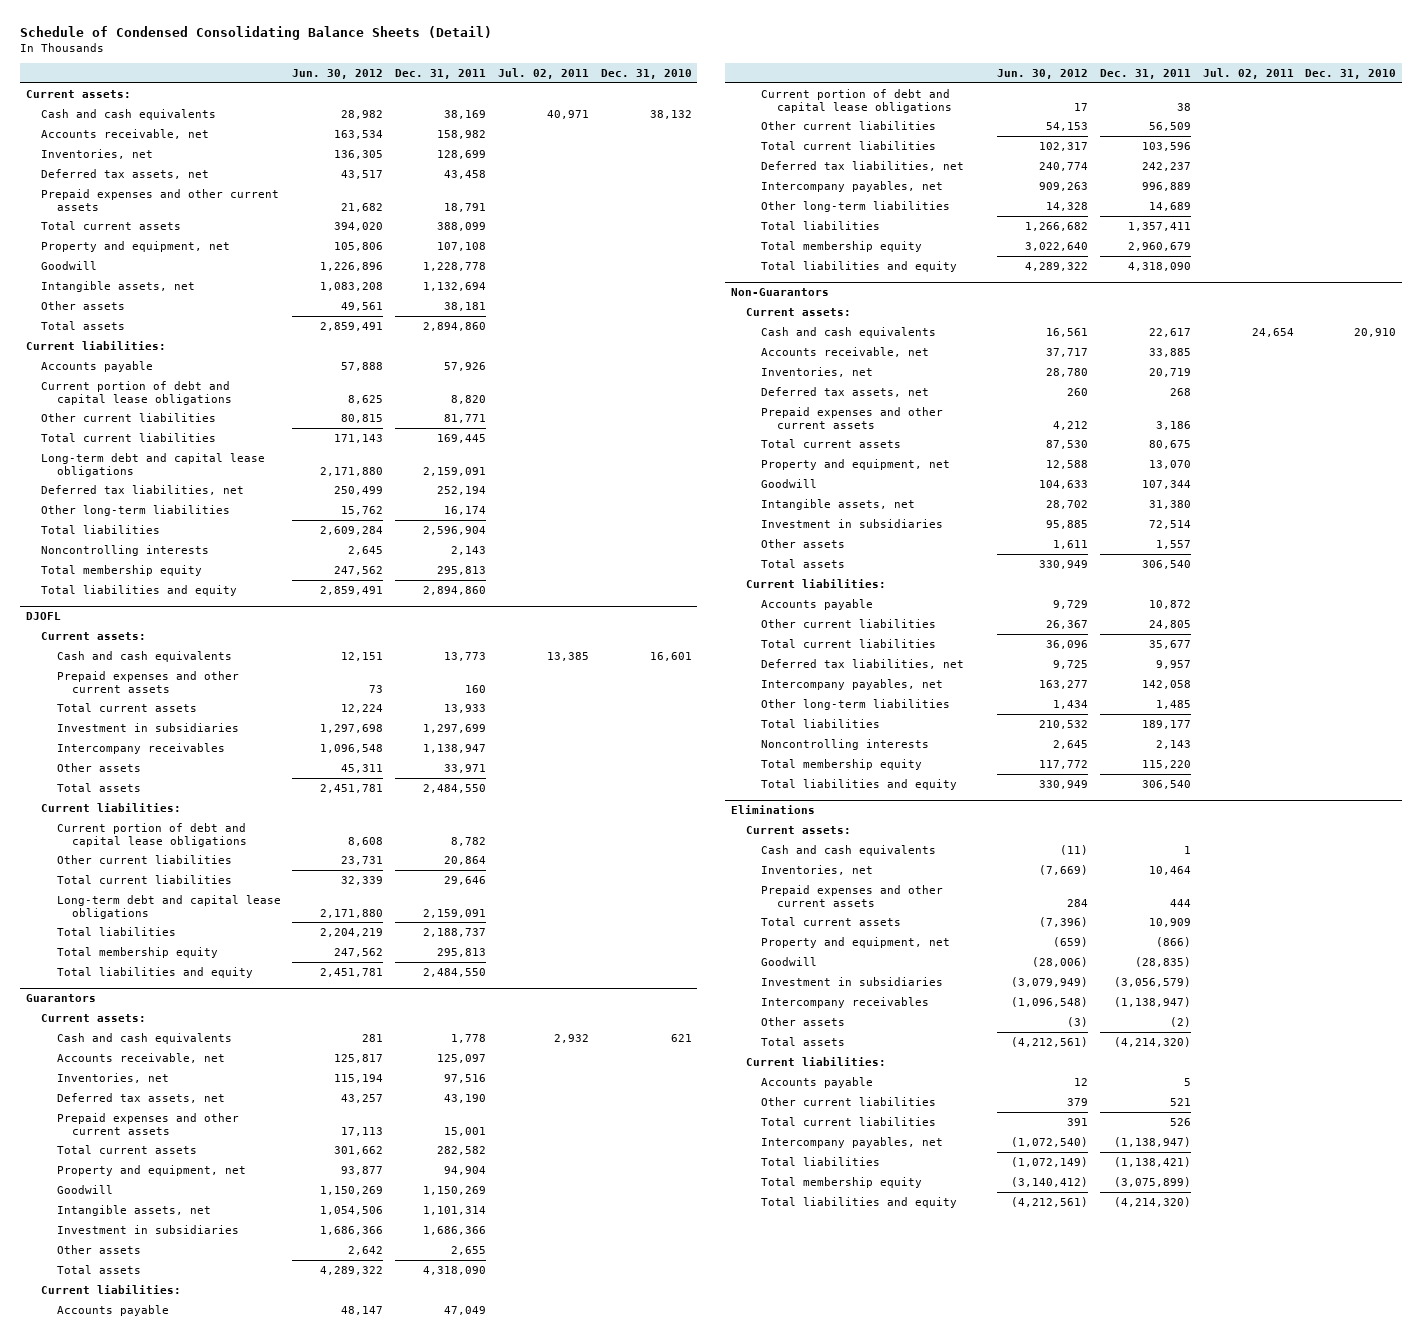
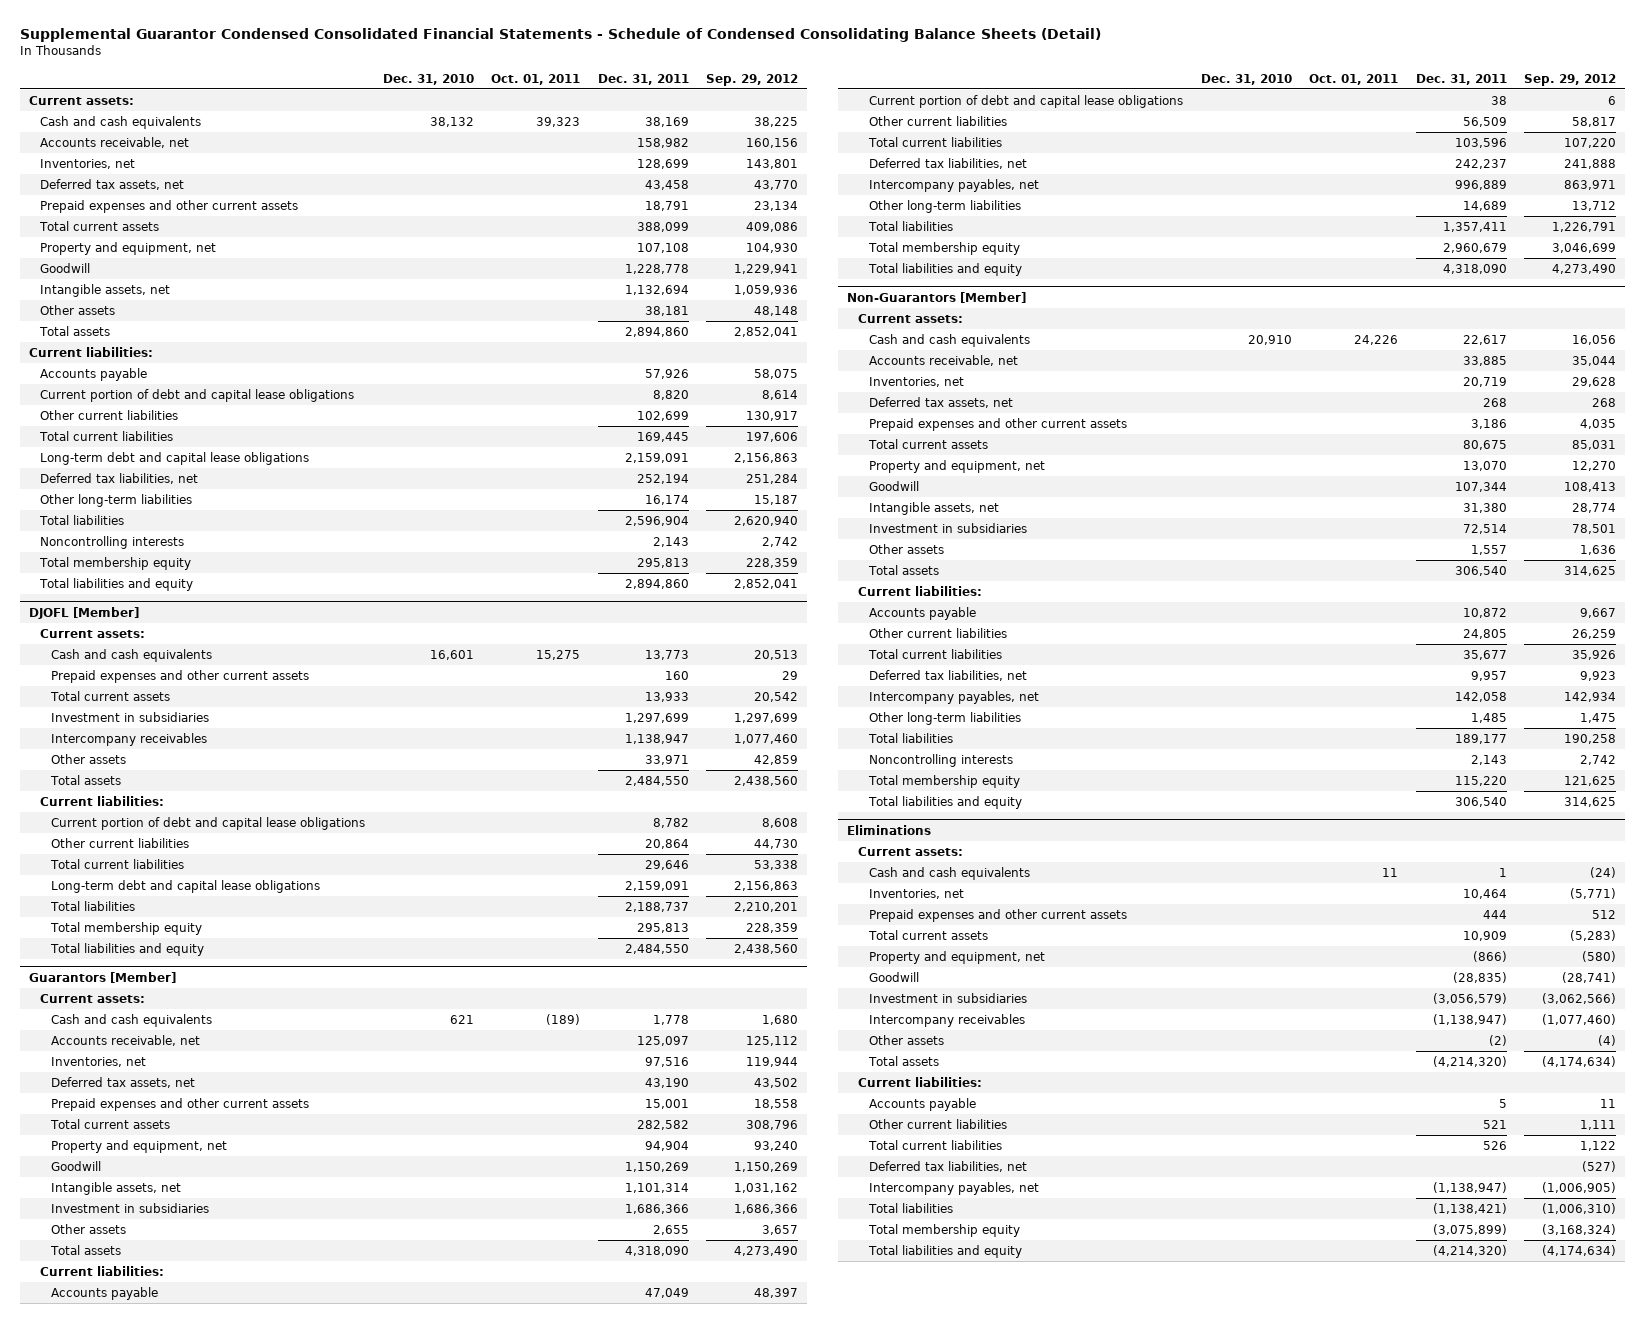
- Schedule of Condensed Consolidating Balance Sheets (Detail)
+ Supplemental Guarantor Condensed Consolidated Financial Statements - Schedule of Condensed Consolidating Balance Sheets (Detail)
- | Jun. 30, 2012 | Dec. 31, 2011 | Jul. 02, 2011 | Dec. 31, 2010
+ | Dec. 31, 2010 | Oct. 01, 2011 | Dec. 31, 2011 | Sep. 29, 2012
- Other current liabilities | 80,815 | 81,771 | |
+ Other current liabilities | | | 102,699 | 130,917
- DJOFL
+ DJOFL [Member]
- Guarantors
+ Guarantors [Member]
- Non-Guarantors
+ Non-Guarantors [Member]
@ Eliminations
+ Deferred tax liabilities, net | | | | (527)

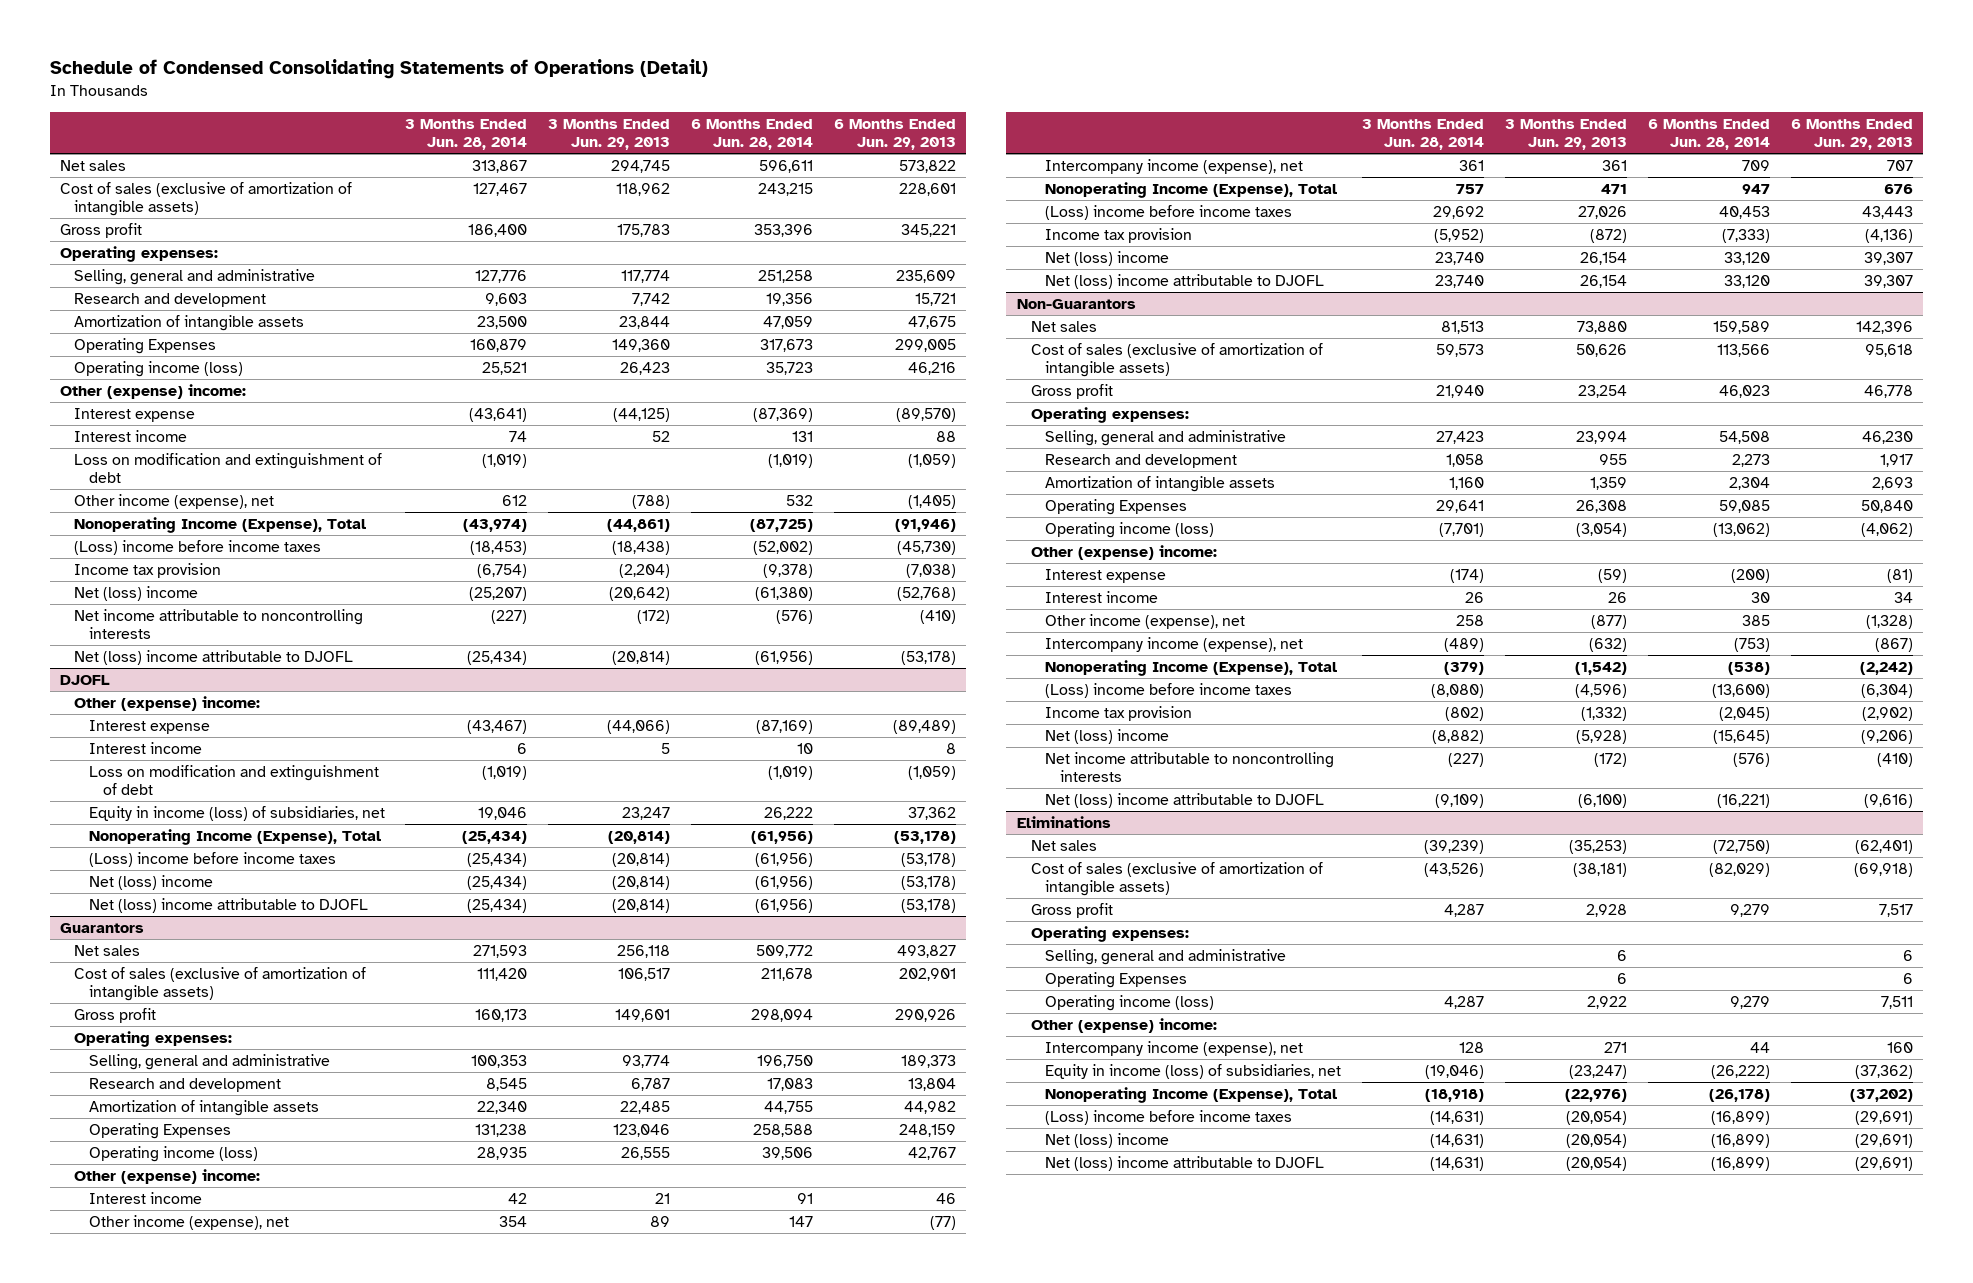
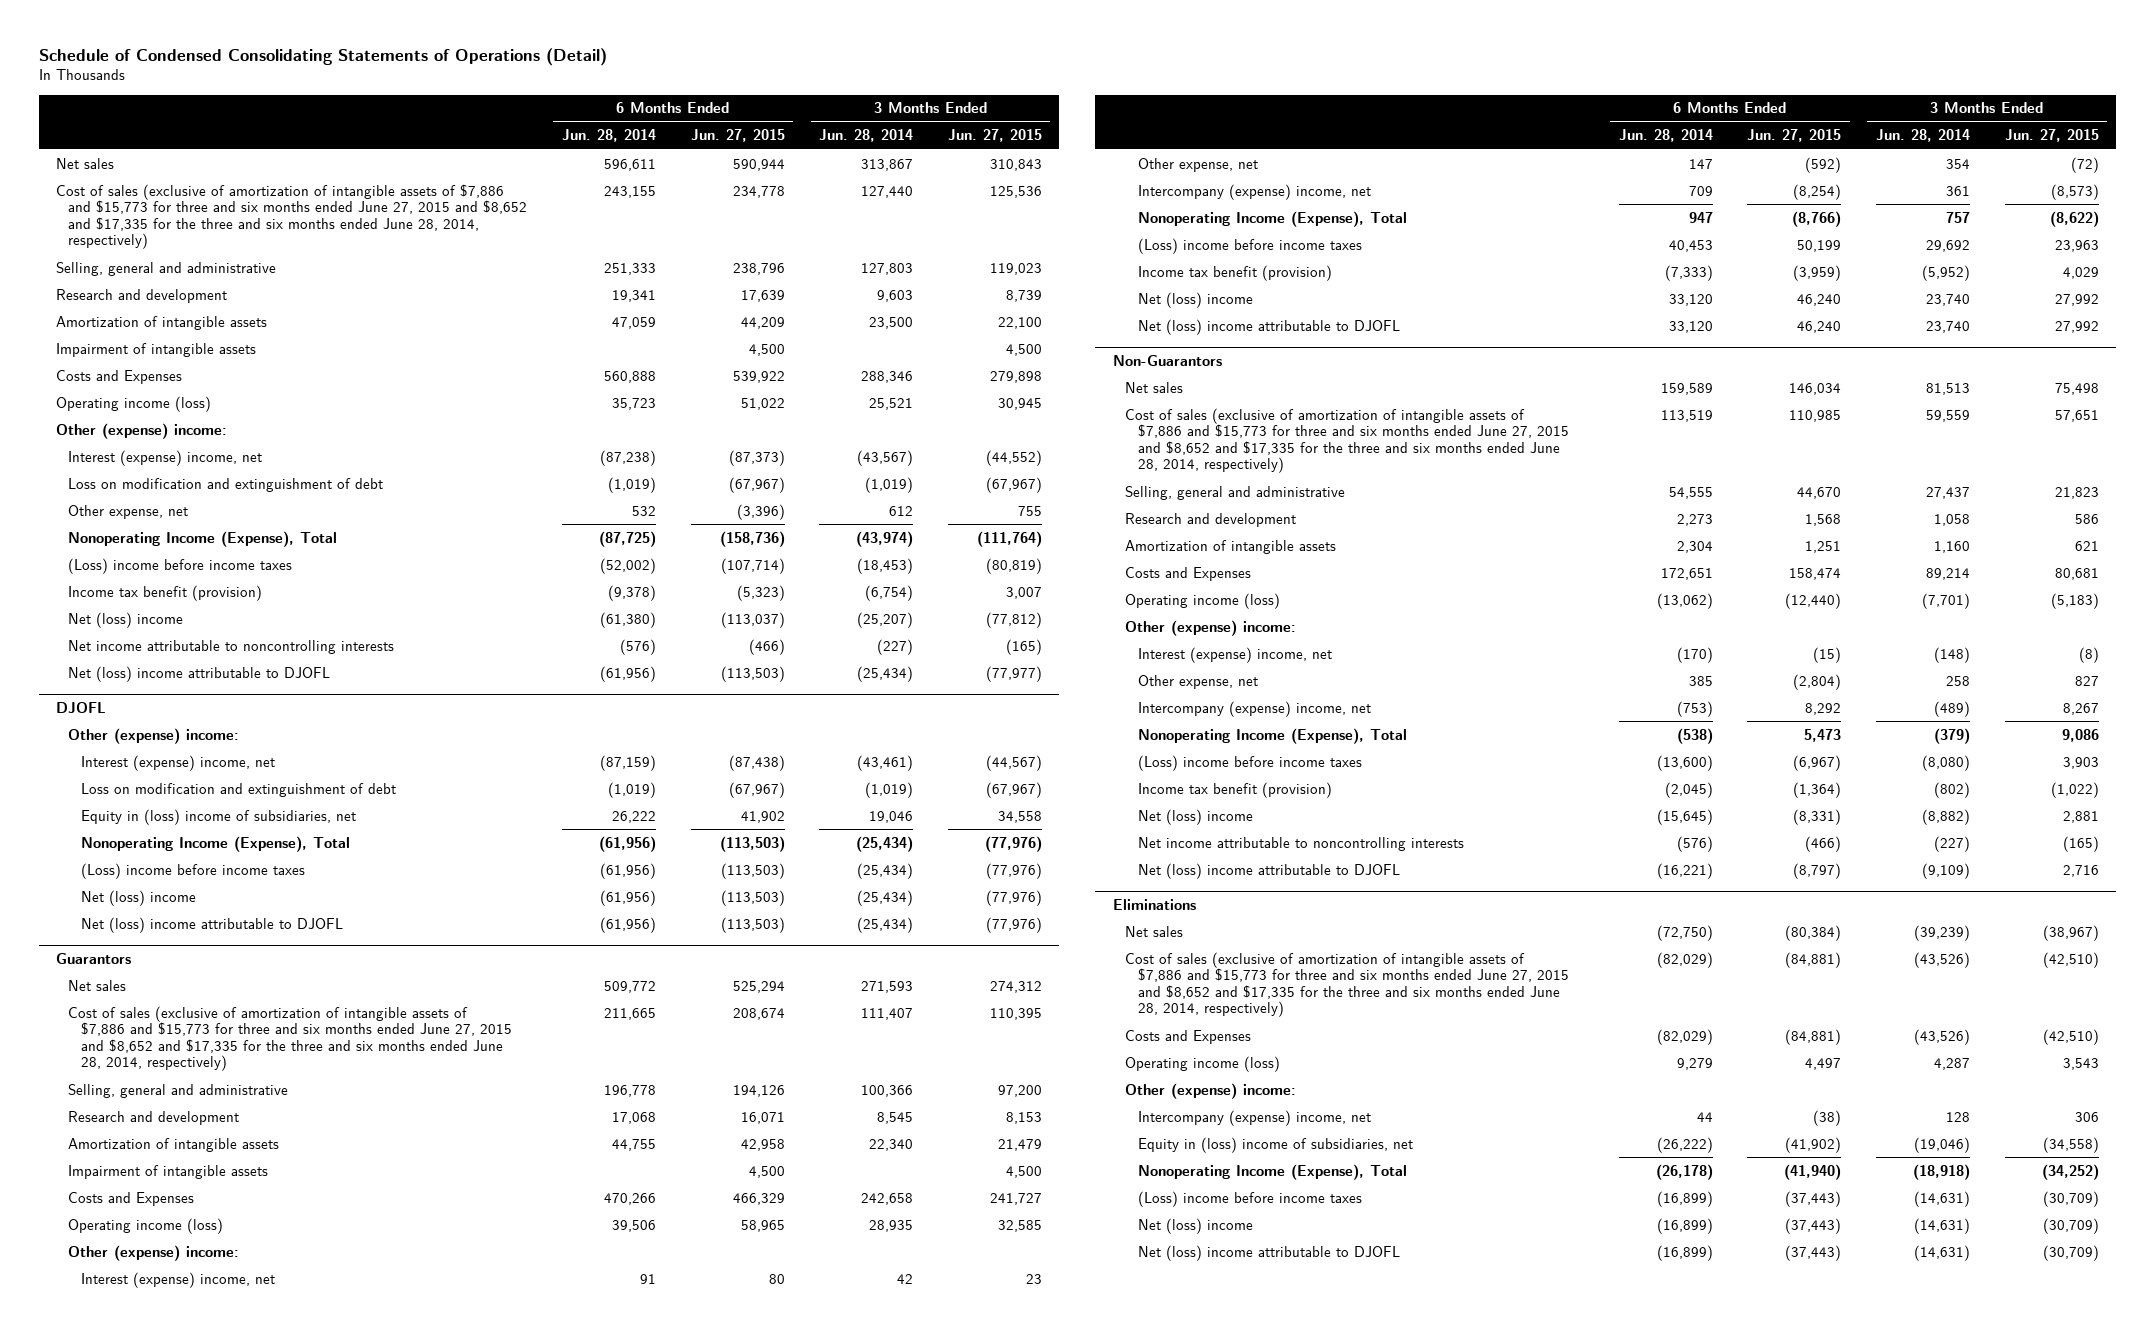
- | 3 Months Ended Jun. 28, 2014 | 3 Months Ended Jun. 29, 2013 | 6 Months Ended Jun. 28, 2014 | 6 Months Ended Jun. 29, 2013
+ | 6 Months Ended Jun. 28, 2014 | 6 Months Ended Jun. 27, 2015 | 3 Months Ended Jun. 28, 2014 | 3 Months Ended Jun. 27, 2015
- Cost of sales (exclusive of amortization of intangible assets) | 127,467 | 118,962 | 243,215 | 228,601
- Gross profit | 186,400 | 175,783 | 353,396 | 345,221
- Operating expenses:
- Selling, general and administrative | 127,776 | 117,774 | 251,258 | 235,609
- Research and development | 9,603 | 7,742 | 19,356 | 15,721
+ Cost of sales (exclusive of amortization of intangible assets of $7,886 and $15,773 for three and six months ended June 27, 2015 and $8,652 and $17,335 for the three and six months ended June 28, 2014, respectively) | 243,155 | 234,778 | 127,440 | 125,536
+ Selling, general and administrative | 251,333 | 238,796 | 127,803 | 119,023
+ Research and development | 19,341 | 17,639 | 9,603 | 8,739
- Operating Expenses | 160,879 | 149,360 | 317,673 | 299,005
+ Impairment of intangible assets | | 4,500 | | 4,500
+ Costs and Expenses | 560,888 | 539,922 | 288,346 | 279,898
- Interest expense | (43,641) | (44,125) | (87,369) | (89,570)
- Interest income | 74 | 52 | 131 | 88
+ Interest (expense) income, net | (87,238) | (87,373) | (43,567) | (44,552)
- Other income (expense), net | 612 | (788) | 532 | (1,405)
+ Other expense, net | 532 | (3,396) | 612 | 755
- Income tax provision | (6,754) | (2,204) | (9,378) | (7,038)
+ Income tax benefit (provision) | (9,378) | (5,323) | (6,754) | 3,007
@ DJOFL
- Interest expense | (43,467) | (44,066) | (87,169) | (89,489)
- Interest income | 6 | 5 | 10 | 8
+ Interest (expense) income, net | (87,159) | (87,438) | (43,461) | (44,567)
- Equity in income (loss) of subsidiaries, net | 19,046 | 23,247 | 26,222 | 37,362
+ Equity in (loss) income of subsidiaries, net | 26,222 | 41,902 | 19,046 | 34,558
@ Guarantors
- Cost of sales (exclusive of amortization of intangible assets) | 111,420 | 106,517 | 211,678 | 202,901
- Gross profit | 160,173 | 149,601 | 298,094 | 290,926
- Operating expenses:
- Selling, general and administrative | 100,353 | 93,774 | 196,750 | 189,373
- Research and development | 8,545 | 6,787 | 17,083 | 13,804
+ Cost of sales (exclusive of amortization of intangible assets of $7,886 and $15,773 for three and six months ended June 27, 2015 and $8,652 and $17,335 for the three and six months ended June 28, 2014, respectively) | 211,665 | 208,674 | 111,407 | 110,395
+ Selling, general and administrative | 196,778 | 194,126 | 100,366 | 97,200
+ Research and development | 17,068 | 16,071 | 8,545 | 8,153
- Operating Expenses | 131,238 | 123,046 | 258,588 | 248,159
+ Impairment of intangible assets | | 4,500 | | 4,500
+ Costs and Expenses | 470,266 | 466,329 | 242,658 | 241,727
- Interest income | 42 | 21 | 91 | 46
- Other income (expense), net | 354 | 89 | 147 | (77)
- Intercompany income (expense), net | 361 | 361 | 709 | 707
+ Interest (expense) income, net | 91 | 80 | 42 | 23
+ Other expense, net | 147 | (592) | 354 | (72)
+ Intercompany (expense) income, net | 709 | (8,254) | 361 | (8,573)
- Income tax provision | (5,952) | (872) | (7,333) | (4,136)
+ Income tax benefit (provision) | (7,333) | (3,959) | (5,952) | 4,029
@ Non-Guarantors
- Cost of sales (exclusive of amortization of intangible assets) | 59,573 | 50,626 | 113,566 | 95,618
- Gross profit | 21,940 | 23,254 | 46,023 | 46,778
- Operating expenses:
- Selling, general and administrative | 27,423 | 23,994 | 54,508 | 46,230
+ Cost of sales (exclusive of amortization of intangible assets of $7,886 and $15,773 for three and six months ended June 27, 2015 and $8,652 and $17,335 for the three and six months ended June 28, 2014, respectively) | 113,519 | 110,985 | 59,559 | 57,651
+ Selling, general and administrative | 54,555 | 44,670 | 27,437 | 21,823
- Operating Expenses | 29,641 | 26,308 | 59,085 | 50,840
+ Costs and Expenses | 172,651 | 158,474 | 89,214 | 80,681
- Interest expense | (174) | (59) | (200) | (81)
- Interest income | 26 | 26 | 30 | 34
- Other income (expense), net | 258 | (877) | 385 | (1,328)
- Intercompany income (expense), net | (489) | (632) | (753) | (867)
+ Interest (expense) income, net | (170) | (15) | (148) | (8)
+ Other expense, net | 385 | (2,804) | 258 | 827
+ Intercompany (expense) income, net | (753) | 8,292 | (489) | 8,267
- Income tax provision | (802) | (1,332) | (2,045) | (2,902)
+ Income tax benefit (provision) | (2,045) | (1,364) | (802) | (1,022)
@ Eliminations
- Cost of sales (exclusive of amortization of intangible assets) | (43,526) | (38,181) | (82,029) | (69,918)
- Gross profit | 4,287 | 2,928 | 9,279 | 7,517
- Operating expenses:
- Selling, general and administrative | | 6 | | 6
- Operating Expenses | | 6 | | 6
+ Cost of sales (exclusive of amortization of intangible assets of $7,886 and $15,773 for three and six months ended June 27, 2015 and $8,652 and $17,335 for the three and six months ended June 28, 2014, respectively) | (82,029) | (84,881) | (43,526) | (42,510)
+ Costs and Expenses | (82,029) | (84,881) | (43,526) | (42,510)
- Intercompany income (expense), net | 128 | 271 | 44 | 160
- Equity in income (loss) of subsidiaries, net | (19,046) | (23,247) | (26,222) | (37,362)
+ Intercompany (expense) income, net | 44 | (38) | 128 | 306
+ Equity in (loss) income of subsidiaries, net | (26,222) | (41,902) | (19,046) | (34,558)

